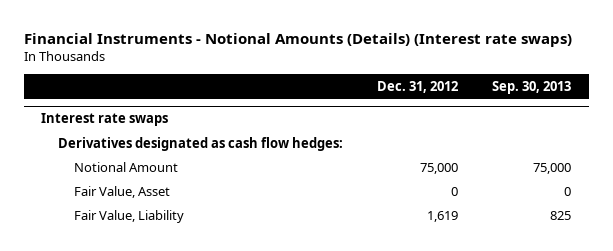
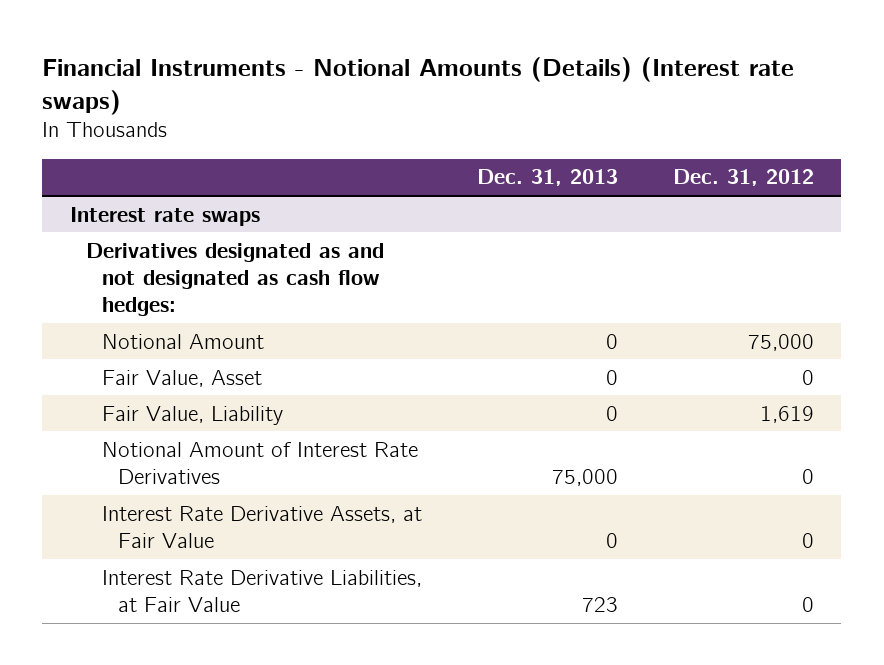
- | Dec. 31, 2012 | Sep. 30, 2013
+ | Dec. 31, 2013 | Dec. 31, 2012
@ Interest rate swaps
- Derivatives designated as cash flow hedges:
+ Derivatives designated as and not designated as cash flow hedges:
+ Notional Amount of Interest Rate Derivatives | 75,000 | 0
+ Interest Rate Derivative Assets, at Fair Value | 0 | 0
+ Interest Rate Derivative Liabilities, at Fair Value | 723 | 0

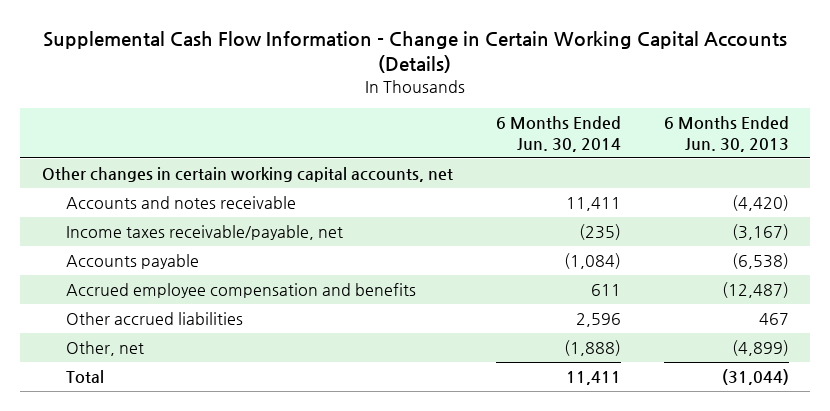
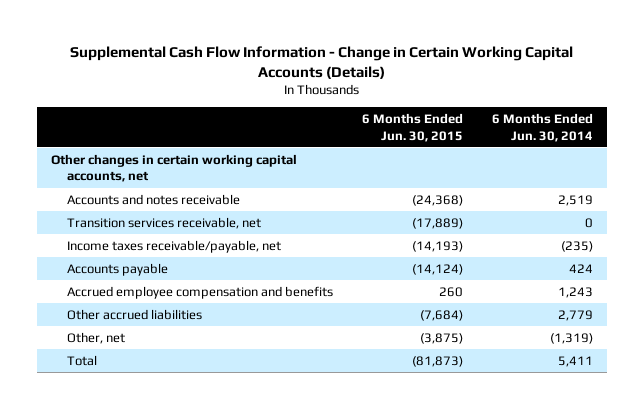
- | 6 Months Ended Jun. 30, 2014 | 6 Months Ended Jun. 30, 2013
+ | 6 Months Ended Jun. 30, 2015 | 6 Months Ended Jun. 30, 2014
- Accounts and notes receivable | 11,411 | (4,420)
+ Accounts and notes receivable | (24,368) | 2,519
+ Transition services receivable, net | (17,889) | 0
- Accounts payable | (1,084) | (6,538)
- Accrued employee compensation and benefits | 611 | (12,487)
- Other accrued liabilities | 2,596 | 467
- Other, net | (1,888) | (4,899)
- Total | 11,411 | (31,044)
+ Accounts payable | (14,124) | 424
+ Accrued employee compensation and benefits | 260 | 1,243
+ Other accrued liabilities | (7,684) | 2,779
+ Other, net | (3,875) | (1,319)
+ Total | (81,873) | 5,411

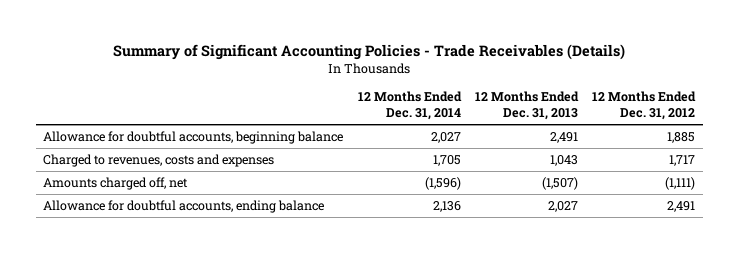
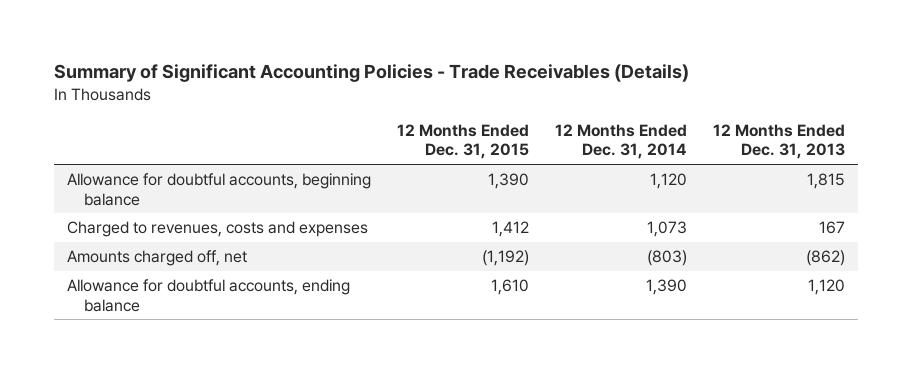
- | 12 Months Ended Dec. 31, 2014 | 12 Months Ended Dec. 31, 2013 | 12 Months Ended Dec. 31, 2012
+ | 12 Months Ended Dec. 31, 2015 | 12 Months Ended Dec. 31, 2014 | 12 Months Ended Dec. 31, 2013
- Allowance for doubtful accounts, beginning balance | 2,027 | 2,491 | 1,885
- Charged to revenues, costs and expenses | 1,705 | 1,043 | 1,717
- Amounts charged off, net | (1,596) | (1,507) | (1,111)
- Allowance for doubtful accounts, ending balance | 2,136 | 2,027 | 2,491
+ Allowance for doubtful accounts, beginning balance | 1,390 | 1,120 | 1,815
+ Charged to revenues, costs and expenses | 1,412 | 1,073 | 167
+ Amounts charged off, net | (1,192) | (803) | (862)
+ Allowance for doubtful accounts, ending balance | 1,610 | 1,390 | 1,120

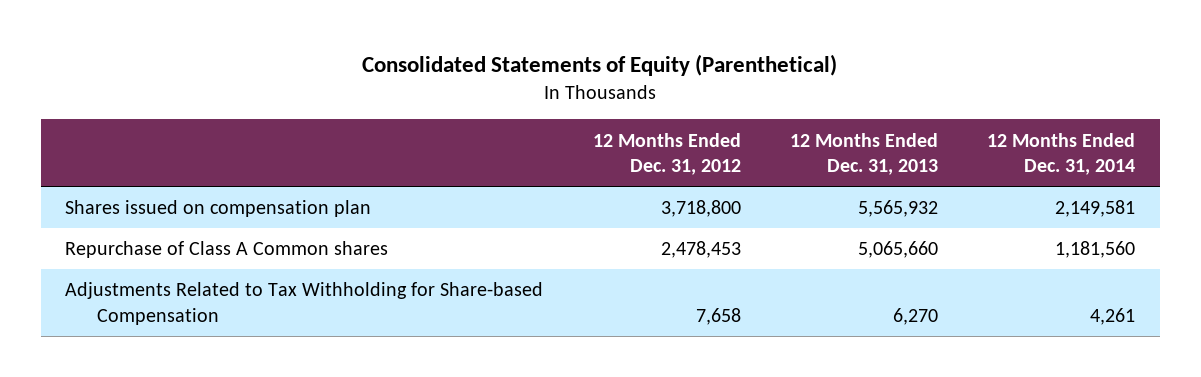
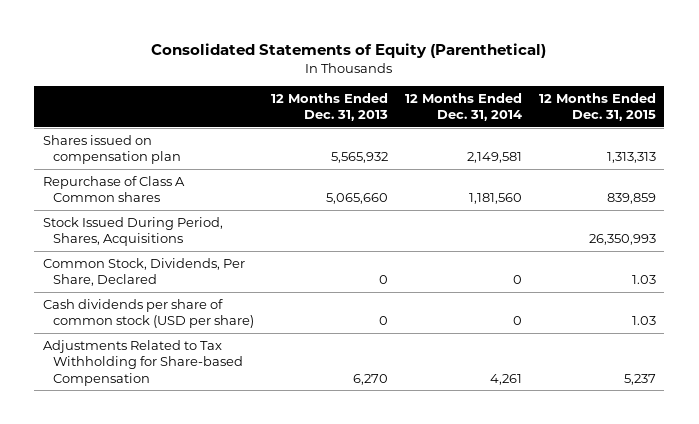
- | 12 Months Ended Dec. 31, 2012 | 12 Months Ended Dec. 31, 2013 | 12 Months Ended Dec. 31, 2014
+ | 12 Months Ended Dec. 31, 2013 | 12 Months Ended Dec. 31, 2014 | 12 Months Ended Dec. 31, 2015
+ Stock Issued During Period, Shares, Acquisitions | | | 26,350,993
+ Common Stock, Dividends, Per Share, Declared | 0 | 0 | 1.03
+ Cash dividends per share of common stock (USD per share) | 0 | 0 | 1.03

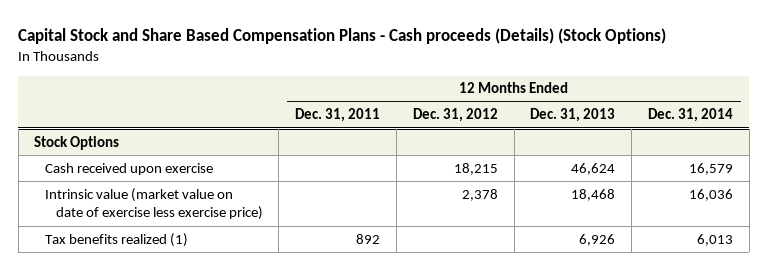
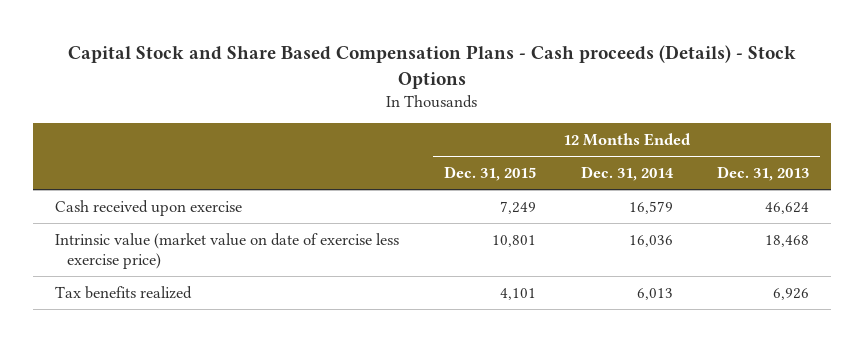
- Capital Stock and Share Based Compensation Plans - Cash proceeds (Details) (Stock Options)
+ Capital Stock and Share Based Compensation Plans - Cash proceeds (Details) - Stock Options
- | 12 Months Ended Dec. 31, 2011 | 12 Months Ended Dec. 31, 2012 | 12 Months Ended Dec. 31, 2013 | 12 Months Ended Dec. 31, 2014
+ | 12 Months Ended Dec. 31, 2015 | 12 Months Ended Dec. 31, 2014 | 12 Months Ended Dec. 31, 2013
- Stock Options
- Tax benefits realized (1) | 892 | | 6,926 | 6,013
+ Tax benefits realized | 4,101 | 6,013 | 6,926

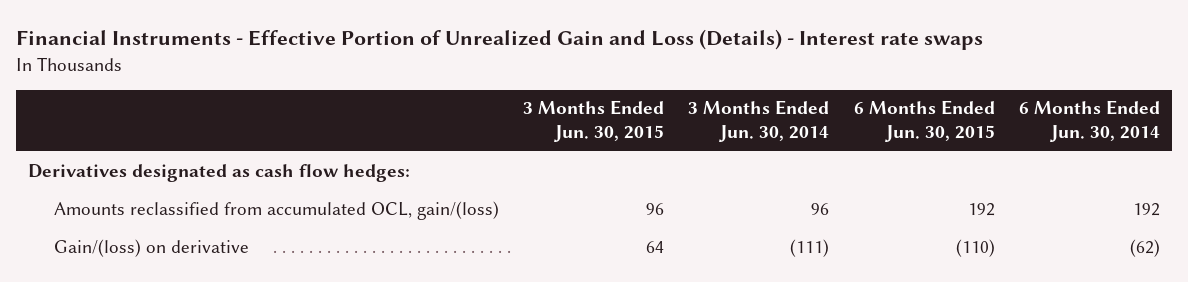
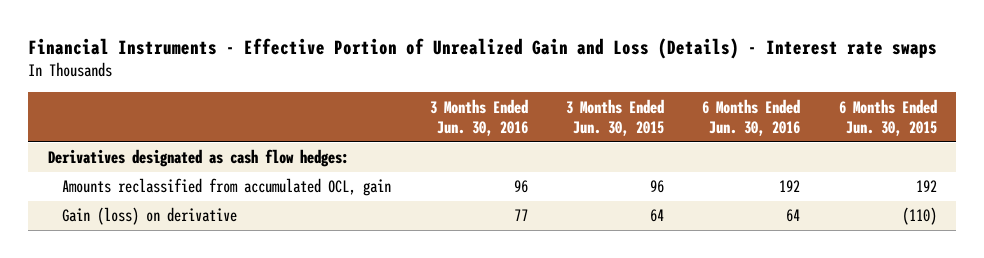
- | 3 Months Ended Jun. 30, 2015 | 3 Months Ended Jun. 30, 2014 | 6 Months Ended Jun. 30, 2015 | 6 Months Ended Jun. 30, 2014
+ | 3 Months Ended Jun. 30, 2016 | 3 Months Ended Jun. 30, 2015 | 6 Months Ended Jun. 30, 2016 | 6 Months Ended Jun. 30, 2015
- Amounts reclassified from accumulated OCL, gain/(loss) | 96 | 96 | 192 | 192
- Gain/(loss) on derivative | 64 | (111) | (110) | (62)
+ Amounts reclassified from accumulated OCL, gain | 96 | 96 | 192 | 192
+ Gain (loss) on derivative | 77 | 64 | 64 | (110)

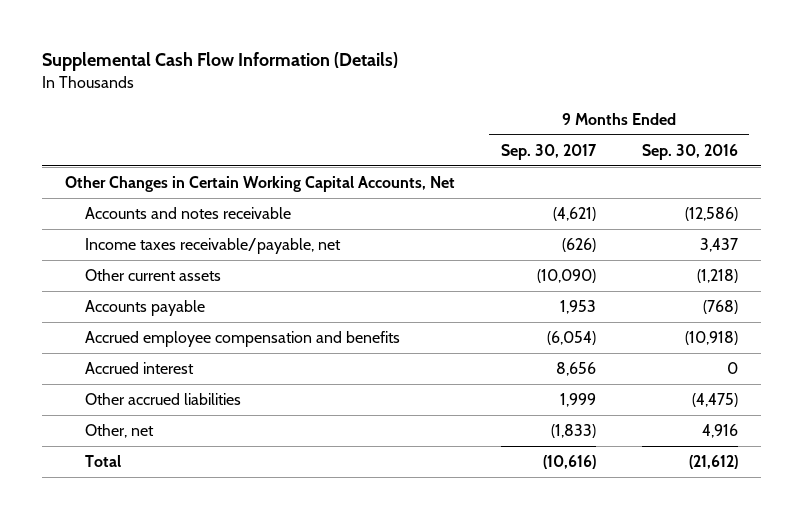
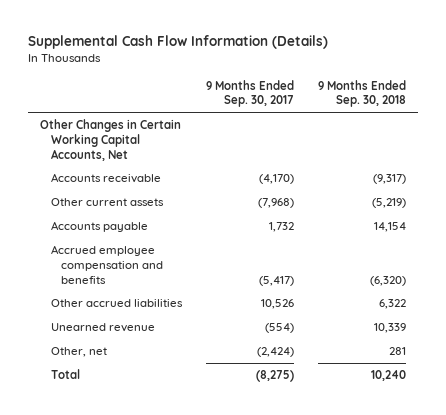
- | 9 Months Ended Sep. 30, 2017 | 9 Months Ended Sep. 30, 2016
+ | 9 Months Ended Sep. 30, 2017 | 9 Months Ended Sep. 30, 2018
- Accounts and notes receivable | (4,621) | (12,586)
- Income taxes receivable/payable, net | (626) | 3,437
- Other current assets | (10,090) | (1,218)
- Accounts payable | 1,953 | (768)
- Accrued employee compensation and benefits | (6,054) | (10,918)
- Accrued interest | 8,656 | 0
- Other accrued liabilities | 1,999 | (4,475)
- Other, net | (1,833) | 4,916
- Total | (10,616) | (21,612)
+ Accounts receivable | (4,170) | (9,317)
+ Other current assets | (7,968) | (5,219)
+ Accounts payable | 1,732 | 14,154
+ Accrued employee compensation and benefits | (5,417) | (6,320)
+ Other accrued liabilities | 10,526 | 6,322
+ Unearned revenue | (554) | 10,339
+ Other, net | (2,424) | 281
+ Total | (8,275) | 10,240

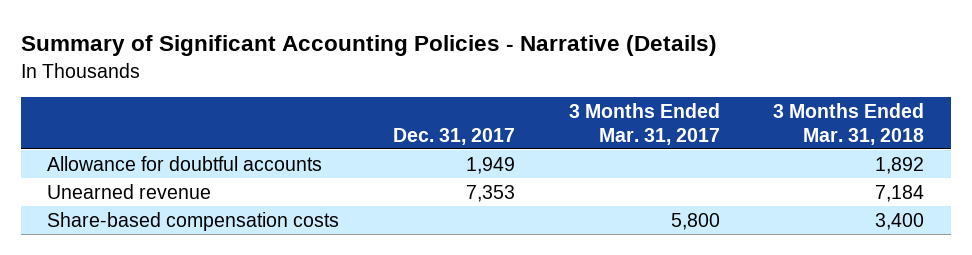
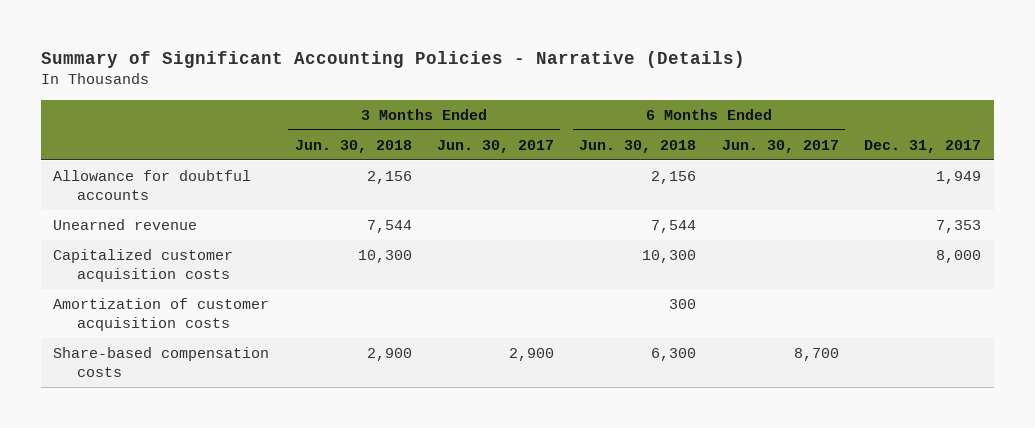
- | Dec. 31, 2017 | 3 Months Ended Mar. 31, 2017 | 3 Months Ended Mar. 31, 2018
+ | 3 Months Ended Jun. 30, 2018 | 3 Months Ended Jun. 30, 2017 | 6 Months Ended Jun. 30, 2018 | 6 Months Ended Jun. 30, 2017 | Dec. 31, 2017
+ Capitalized customer acquisition costs | 10,300 | | 10,300 | | 8,000
+ Amortization of customer acquisition costs | | | 300 | |

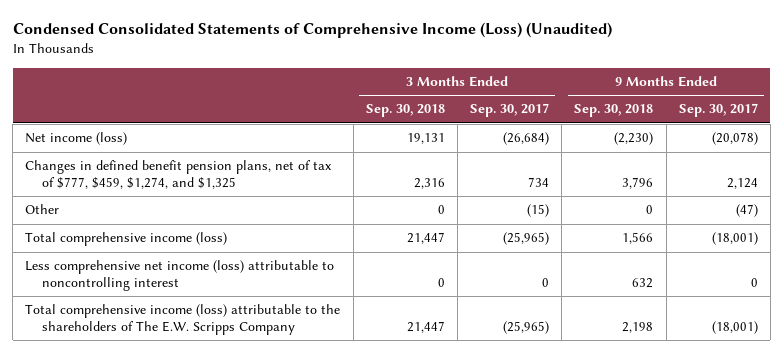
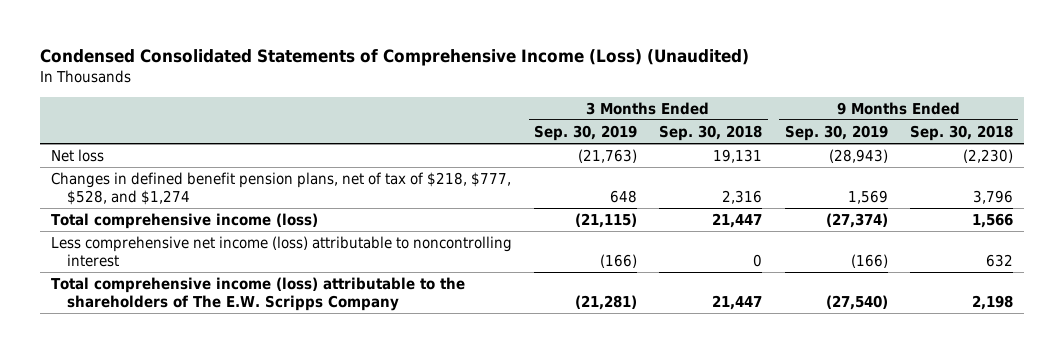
- | 3 Months Ended Sep. 30, 2018 | 3 Months Ended Sep. 30, 2017 | 9 Months Ended Sep. 30, 2018 | 9 Months Ended Sep. 30, 2017
+ | 3 Months Ended Sep. 30, 2019 | 3 Months Ended Sep. 30, 2018 | 9 Months Ended Sep. 30, 2019 | 9 Months Ended Sep. 30, 2018
- Net income (loss) | 19,131 | (26,684) | (2,230) | (20,078)
- Changes in defined benefit pension plans, net of tax of $777, $459, $1,274, and $1,325 | 2,316 | 734 | 3,796 | 2,124
- Other | 0 | (15) | 0 | (47)
+ Net loss | (21,763) | 19,131 | (28,943) | (2,230)
+ Changes in defined benefit pension plans, net of tax of $218, $777, $528, and $1,274 | 648 | 2,316 | 1,569 | 3,796

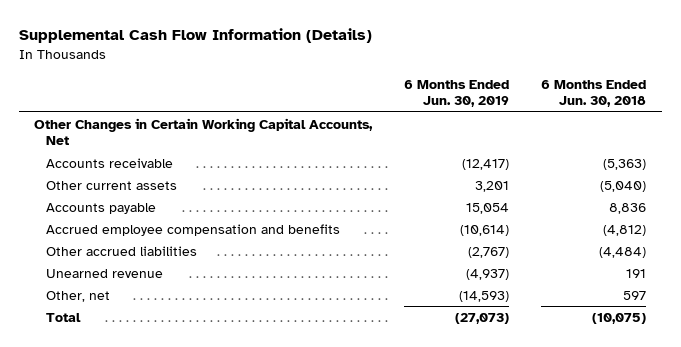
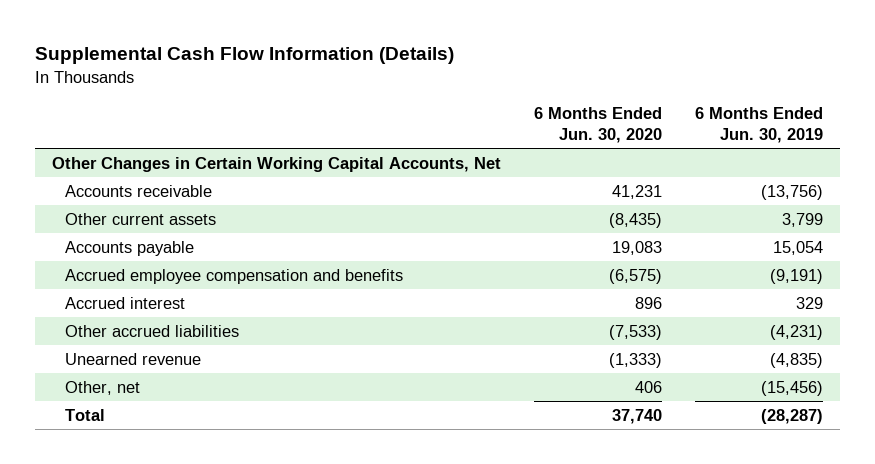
- | 6 Months Ended Jun. 30, 2019 | 6 Months Ended Jun. 30, 2018
+ | 6 Months Ended Jun. 30, 2020 | 6 Months Ended Jun. 30, 2019
- Accounts receivable | (12,417) | (5,363)
- Other current assets | 3,201 | (5,040)
+ Accounts receivable | 41,231 | (13,756)
+ Other current assets | (8,435) | 3,799
- Accrued employee compensation and benefits | (10,614) | (4,812)
- Other accrued liabilities | (2,767) | (4,484)
- Unearned revenue | (4,937) | 191
- Other, net | (14,593) | 597
- Total | (27,073) | (10,075)
+ Accrued employee compensation and benefits | (6,575) | (9,191)
+ Accrued interest | 896 | 329
+ Other accrued liabilities | (7,533) | (4,231)
+ Unearned revenue | (1,333) | (4,835)
+ Other, net | 406 | (15,456)
+ Total | 37,740 | (28,287)

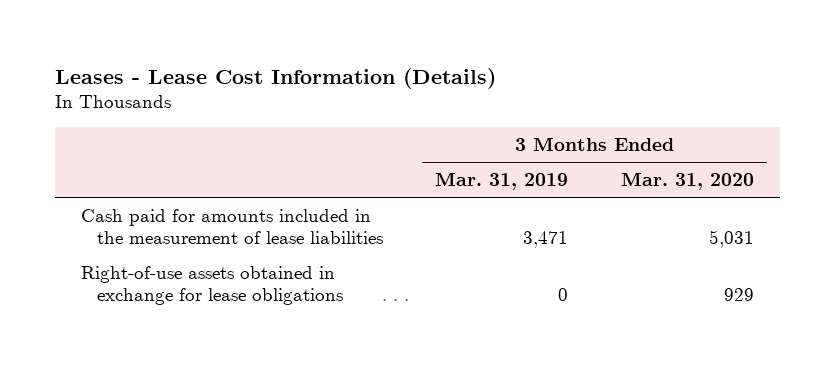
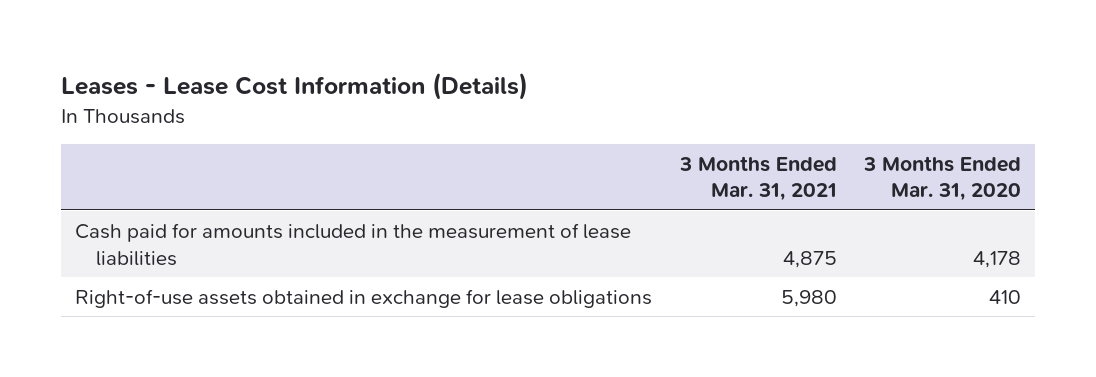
- | 3 Months Ended Mar. 31, 2019 | 3 Months Ended Mar. 31, 2020
+ | 3 Months Ended Mar. 31, 2021 | 3 Months Ended Mar. 31, 2020
- Cash paid for amounts included in the measurement of lease liabilities | 3,471 | 5,031
- Right-of-use assets obtained in exchange for lease obligations | 0 | 929
+ Cash paid for amounts included in the measurement of lease liabilities | 4,875 | 4,178
+ Right-of-use assets obtained in exchange for lease obligations | 5,980 | 410

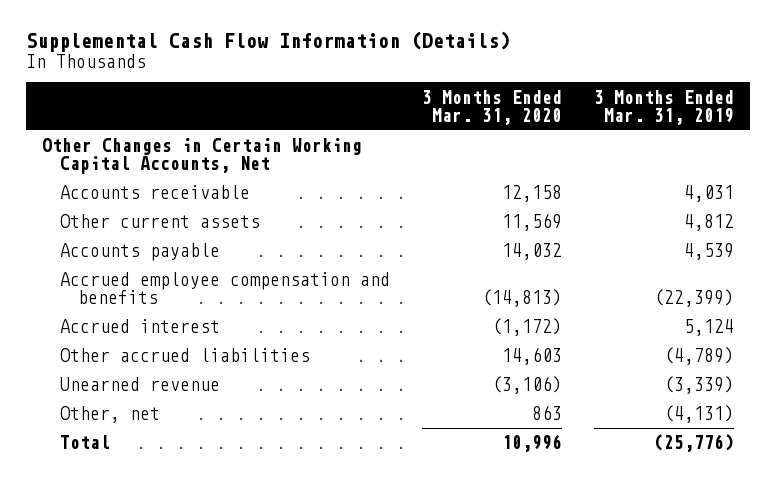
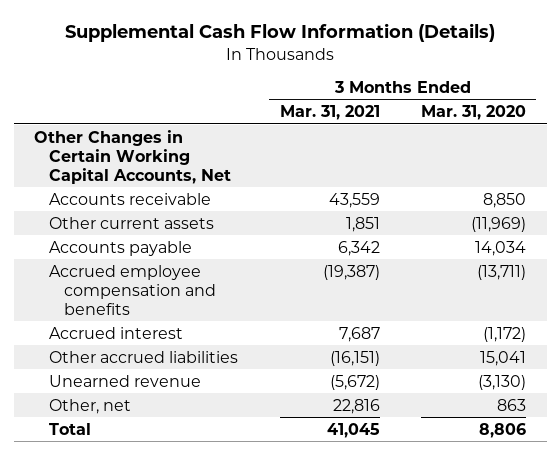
- | 3 Months Ended Mar. 31, 2020 | 3 Months Ended Mar. 31, 2019
+ | 3 Months Ended Mar. 31, 2021 | 3 Months Ended Mar. 31, 2020
- Accounts receivable | 12,158 | 4,031
- Other current assets | 11,569 | 4,812
- Accounts payable | 14,032 | 4,539
- Accrued employee compensation and benefits | (14,813) | (22,399)
+ Accounts receivable | 43,559 | 8,850
+ Other current assets | 1,851 | (11,969)
+ Accounts payable | 6,342 | 14,034
+ Accrued employee compensation and benefits | (19,387) | (13,711)
- Other accrued liabilities | 14,603 | (4,789)
- Unearned revenue | (3,106) | (3,339)
+ Other accrued liabilities | (16,151) | 15,041
+ Unearned revenue | (5,672) | (3,130)
- Total | 10,996 | (25,776)
+ Total | 41,045 | 8,806

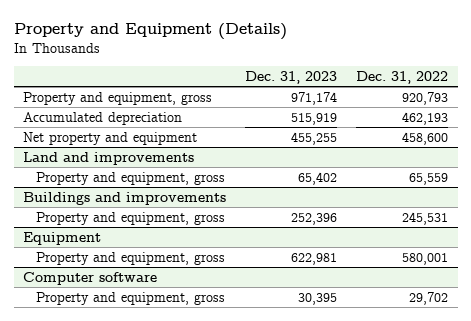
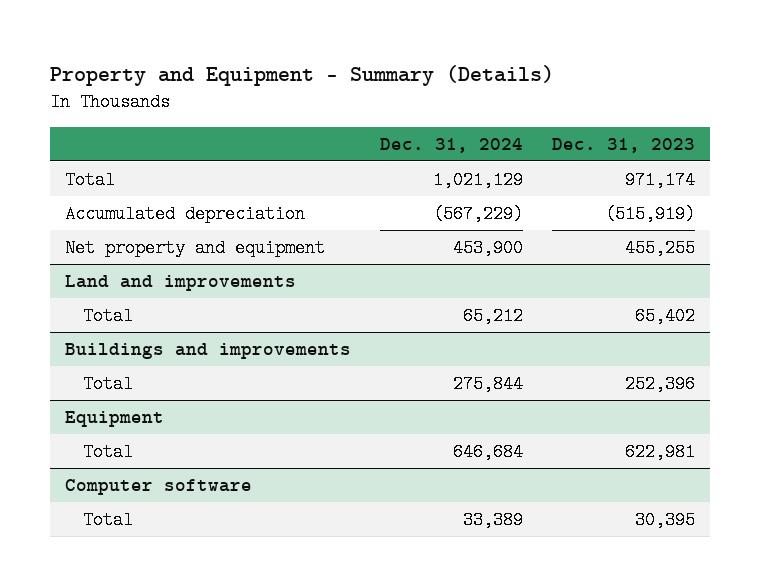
- Property and Equipment (Details)
+ Property and Equipment - Summary (Details)
- | Dec. 31, 2023 | Dec. 31, 2022
+ | Dec. 31, 2024 | Dec. 31, 2023
- Property and equipment, gross | 971,174 | 920,793
- Accumulated depreciation | 515,919 | 462,193
+ Total | 1,021,129 | 971,174
+ Accumulated depreciation | (567,229) | (515,919)
@ Land and improvements
- Property and equipment, gross | 65,402 | 65,559
+ Total | 65,212 | 65,402
@ Buildings and improvements
- Property and equipment, gross | 252,396 | 245,531
+ Total | 275,844 | 252,396
@ Equipment
- Property and equipment, gross | 622,981 | 580,001
+ Total | 646,684 | 622,981
@ Computer software
- Property and equipment, gross | 30,395 | 29,702
+ Total | 33,389 | 30,395

